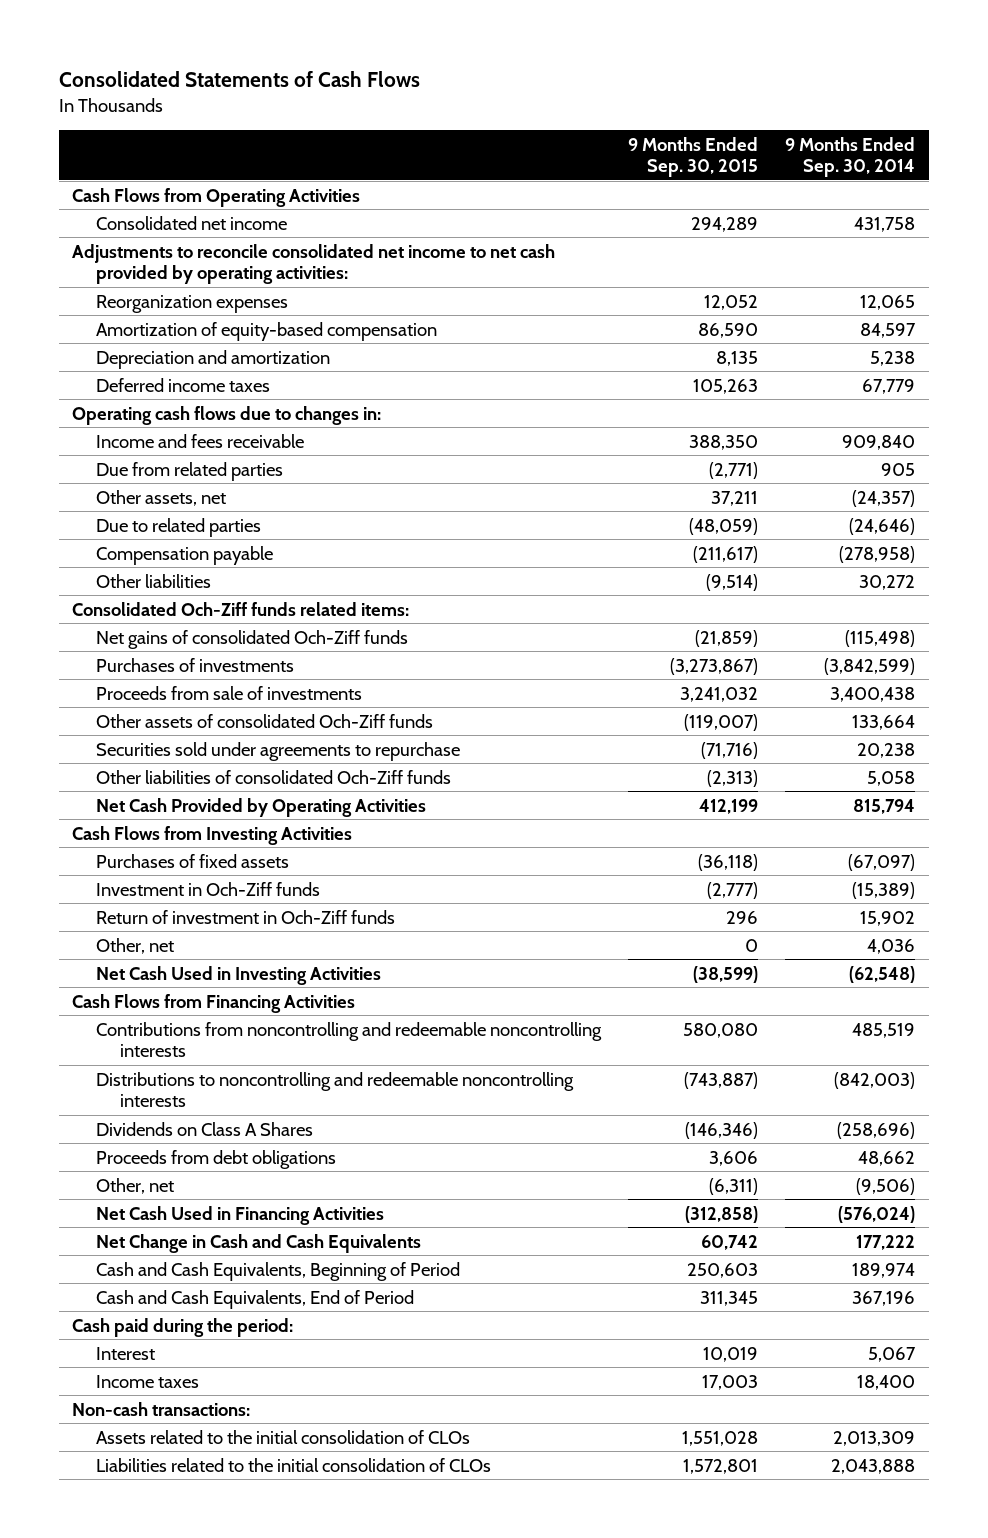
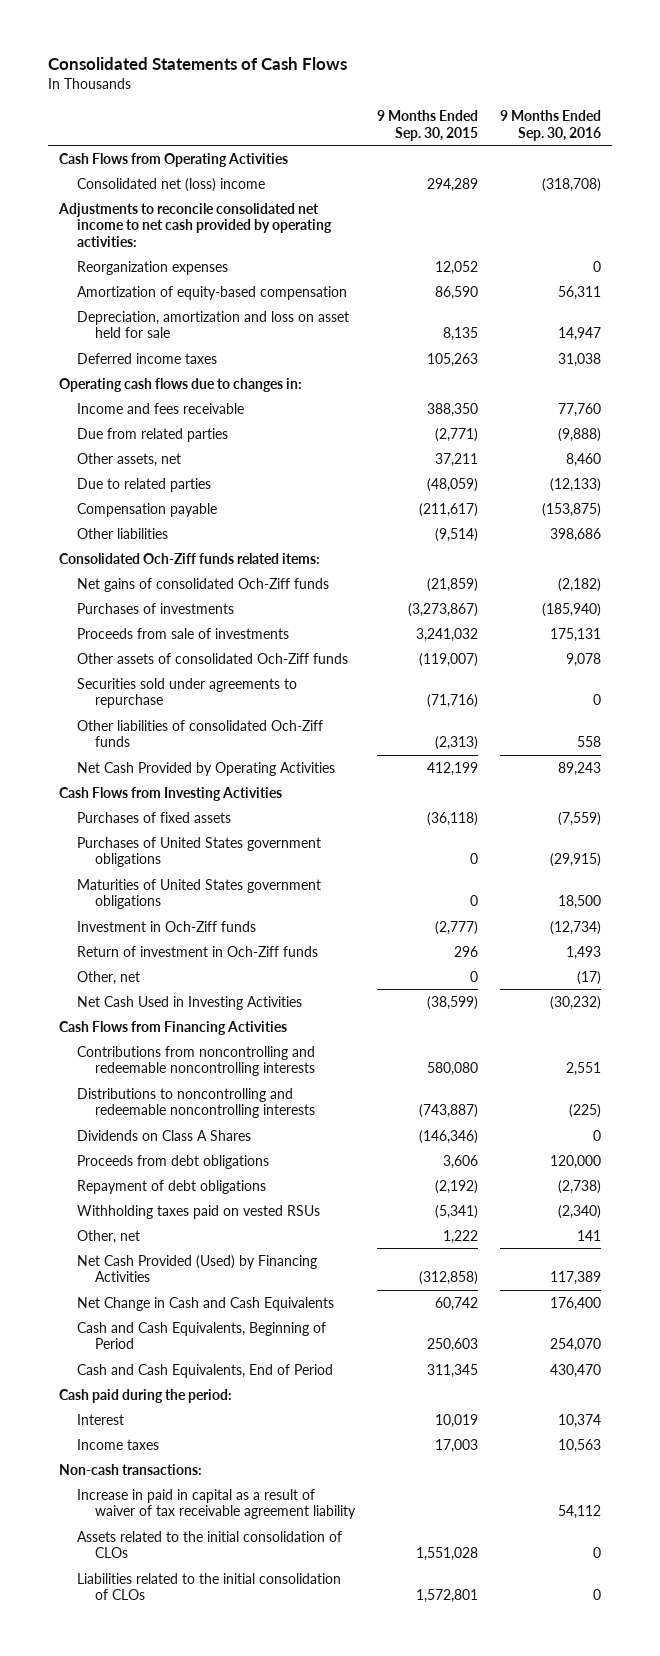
- | 9 Months Ended Sep. 30, 2015 | 9 Months Ended Sep. 30, 2014
+ | 9 Months Ended Sep. 30, 2015 | 9 Months Ended Sep. 30, 2016
- Consolidated net income | 294,289 | 431,758
+ Consolidated net (loss) income | 294,289 | (318,708)
- Depreciation and amortization | 8,135 | 5,238
+ Depreciation, amortization and loss on asset held for sale | 8,135 | 14,947
+ Purchases of United States government obligations | 0 | (29,915)
+ Maturities of United States government obligations | 0 | 18,500
- Other, net | (6,311) | (9,506)
- Net Cash Used in Financing Activities | (312,858) | (576,024)
+ Repayment of debt obligations | (2,192) | (2,738)
+ Withholding taxes paid on vested RSUs | (5,341) | (2,340)
+ Other, net | 1,222 | 141
+ Net Cash Provided (Used) by Financing Activities | (312,858) | 117,389
+ Increase in paid in capital as a result of waiver of tax receivable agreement liability | | 54,112

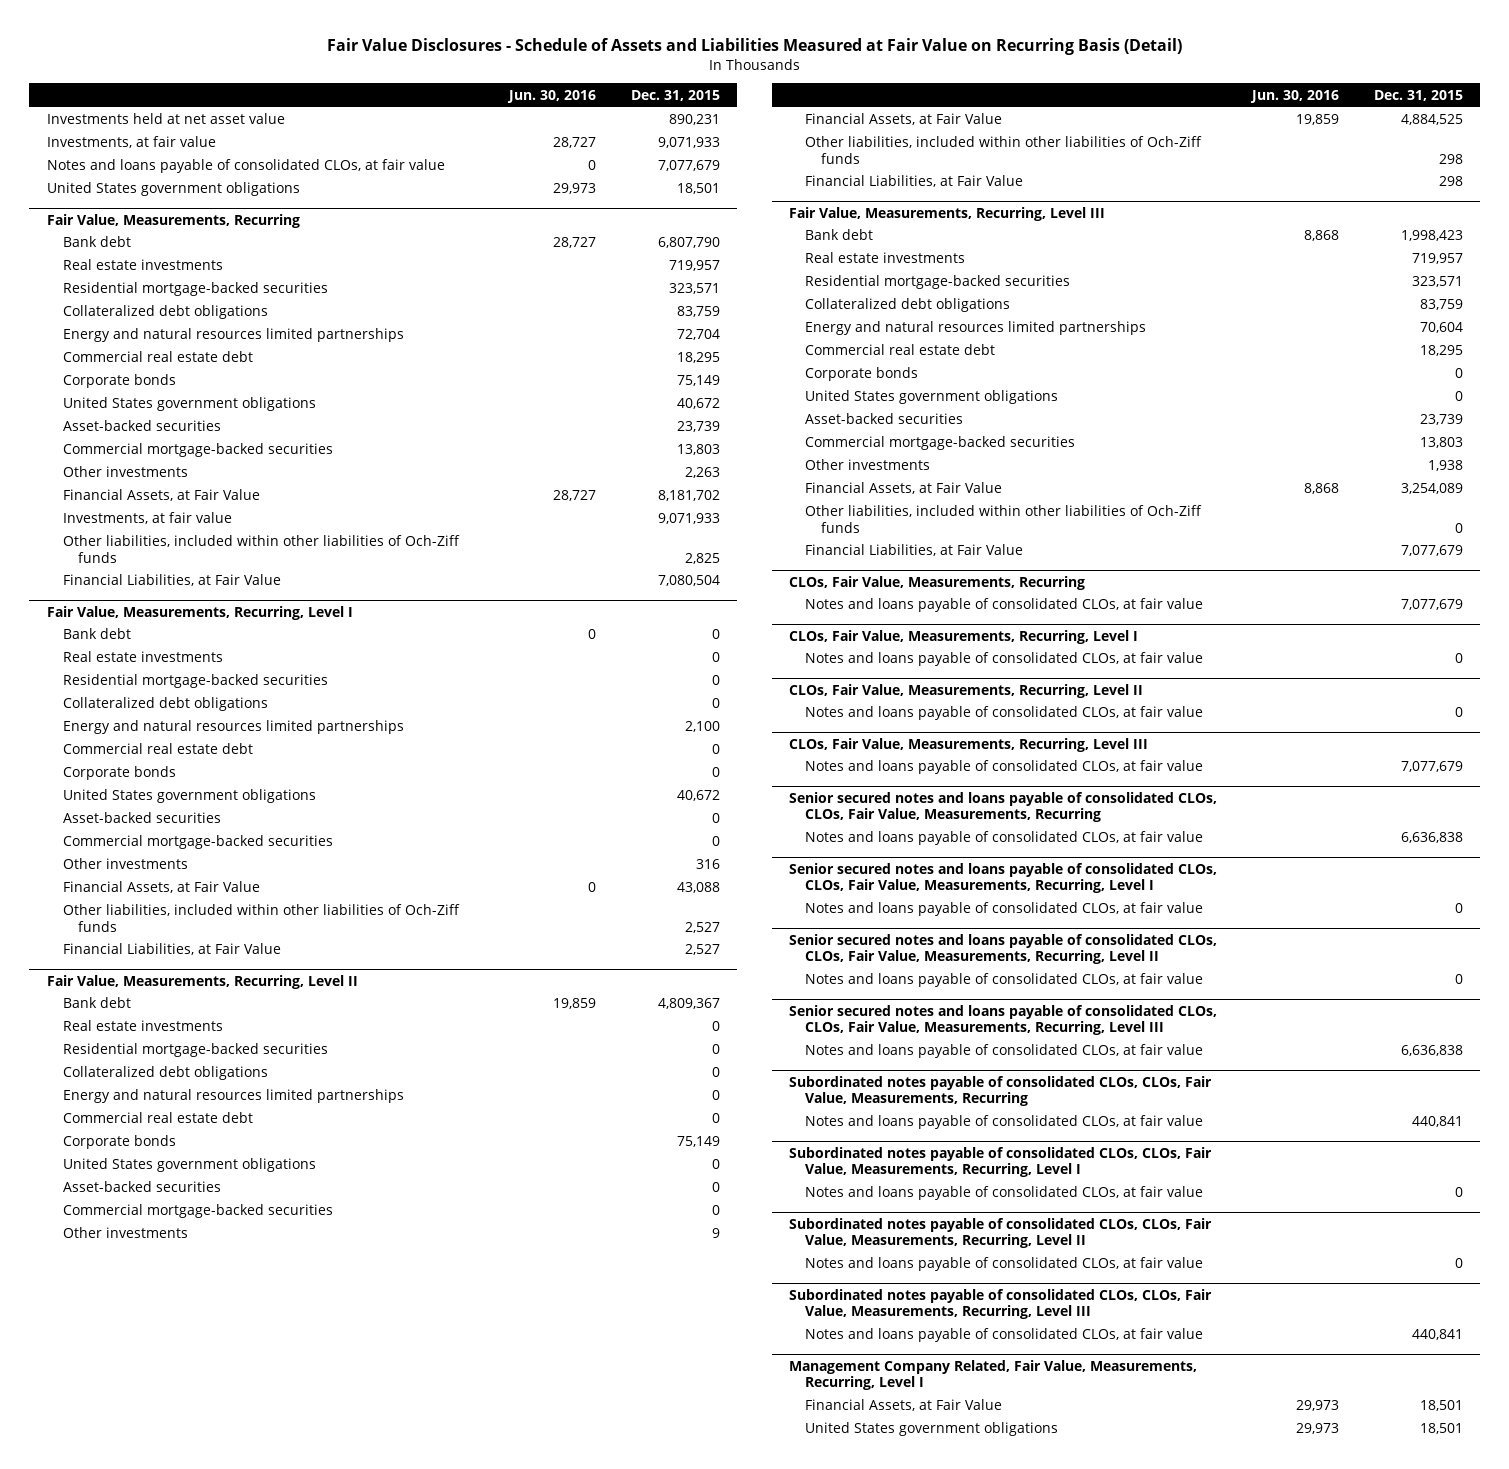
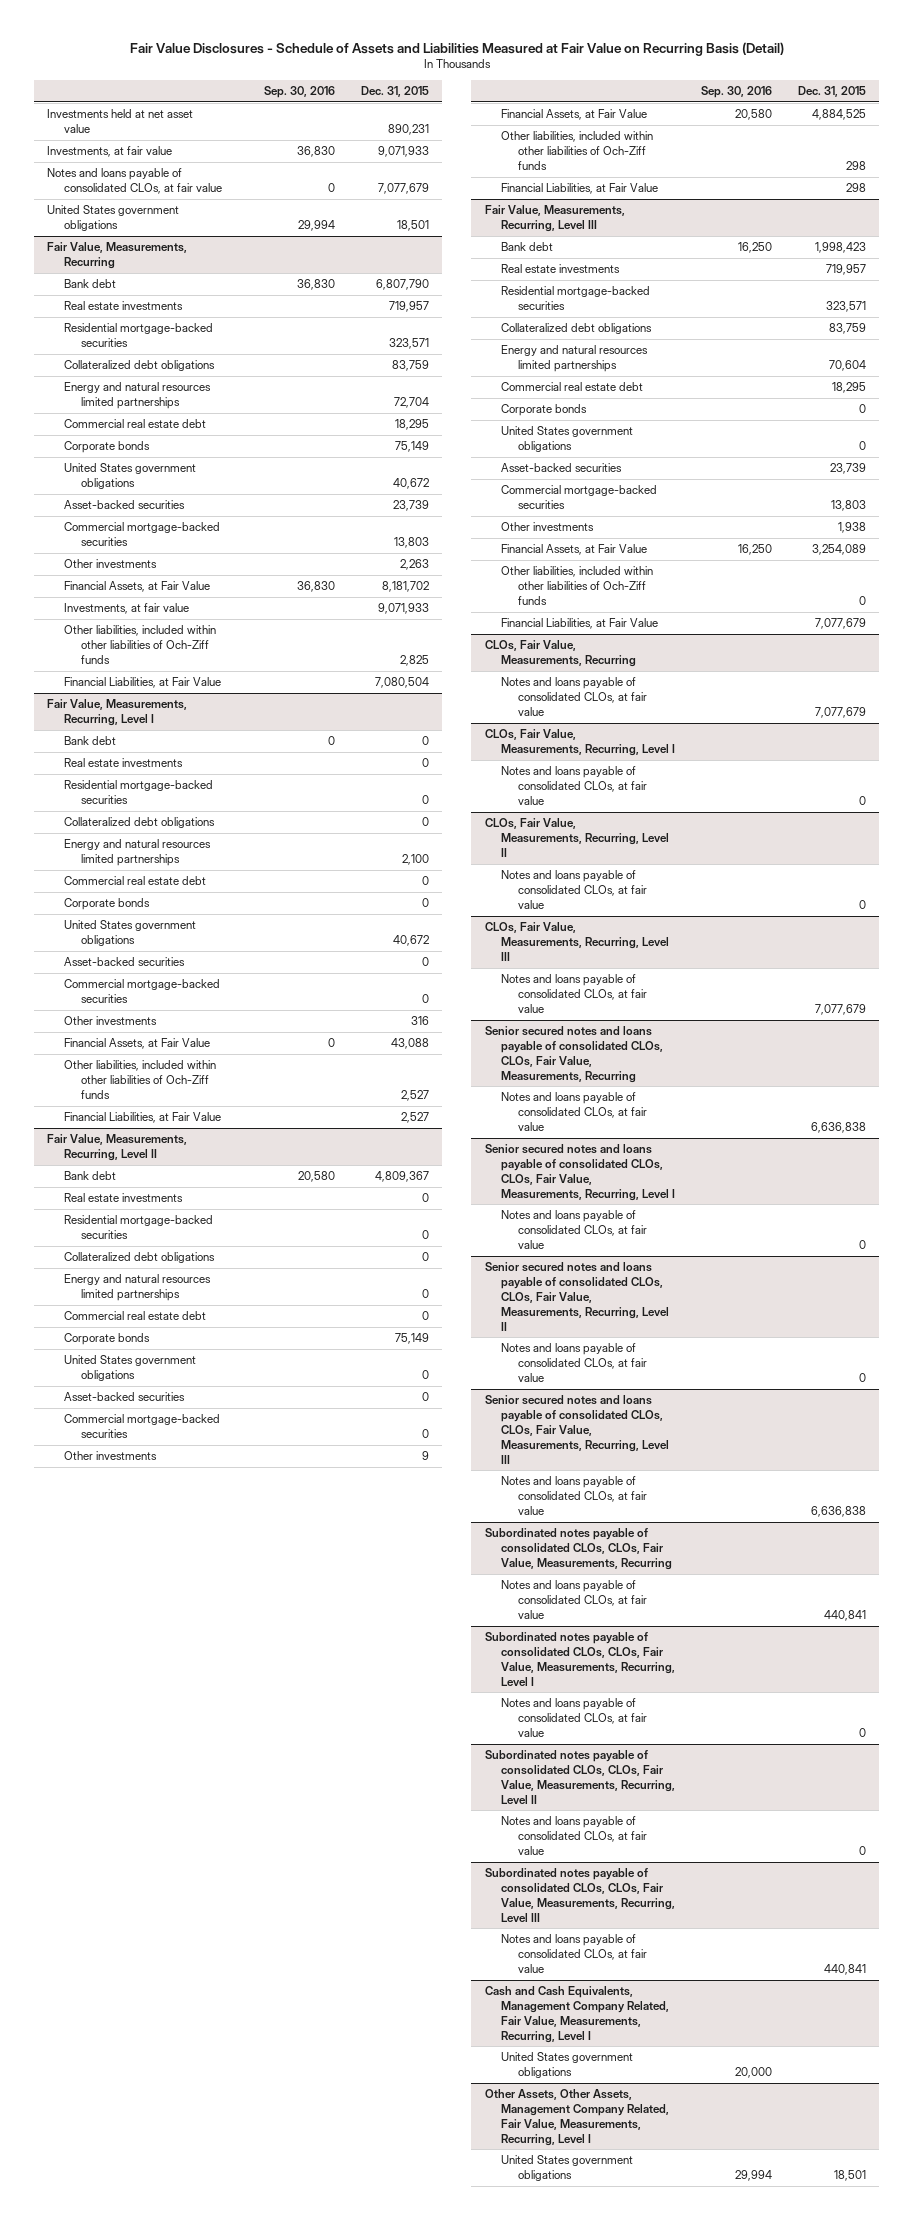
- | Jun. 30, 2016 | Dec. 31, 2015
+ | Sep. 30, 2016 | Dec. 31, 2015
- Management Company Related, Fair Value, Measurements, Recurring, Level I
- Financial Assets, at Fair Value | 29,973 | 18,501
+ Cash and Cash Equivalents, Management Company Related, Fair Value, Measurements, Recurring, Level I
+ United States government obligations | 20,000 |
+ Other Assets, Other Assets, Management Company Related, Fair Value, Measurements, Recurring, Level I

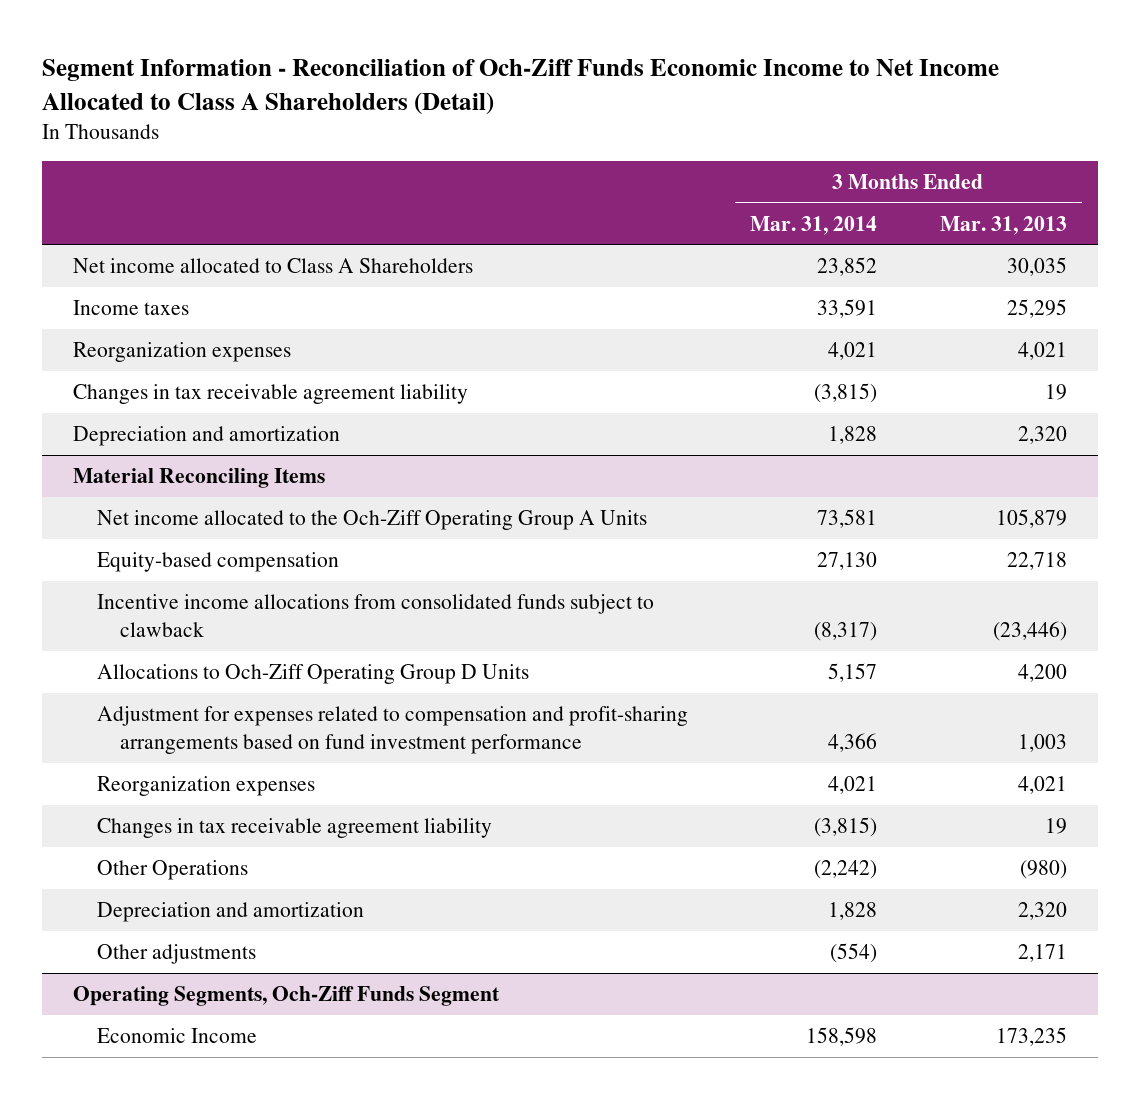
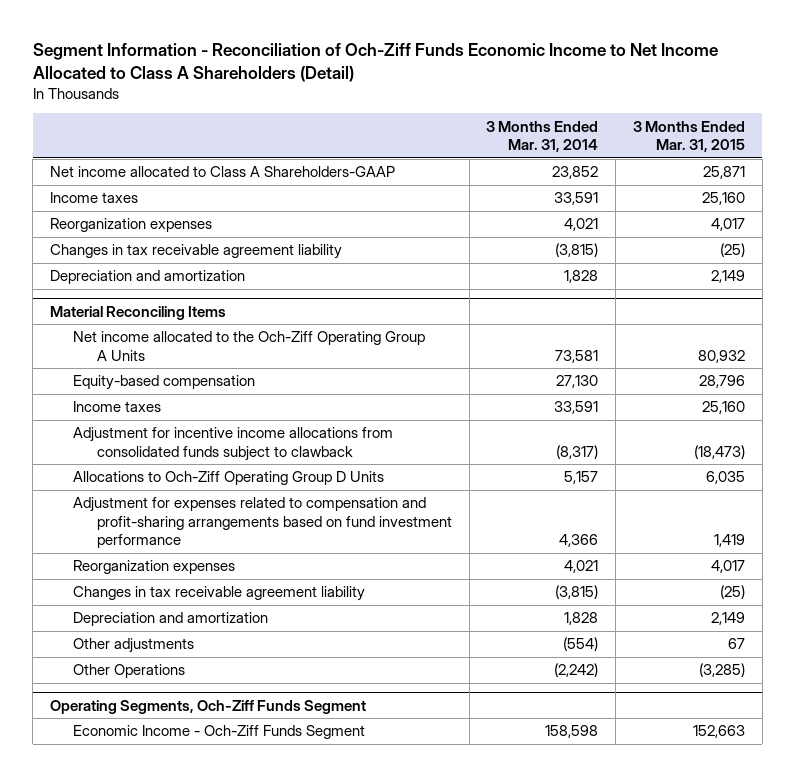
- | 3 Months Ended Mar. 31, 2014 | 3 Months Ended Mar. 31, 2013
+ | 3 Months Ended Mar. 31, 2014 | 3 Months Ended Mar. 31, 2015
- Net income allocated to Class A Shareholders | 23,852 | 30,035
+ Net income allocated to Class A Shareholders-GAAP | 23,852 | 25,871
@ Material Reconciling Items
- Incentive income allocations from consolidated funds subject to clawback | (8,317) | (23,446)
+ Income taxes | 33,591 | 25,160
+ Adjustment for incentive income allocations from consolidated funds subject to clawback | (8,317) | (18,473)
moved down: Other Operations | (2,242) | (3,285)
@ Operating Segments, Och-Ziff Funds Segment
- Economic Income | 158,598 | 173,235
+ Economic Income - Och-Ziff Funds Segment | 158,598 | 152,663

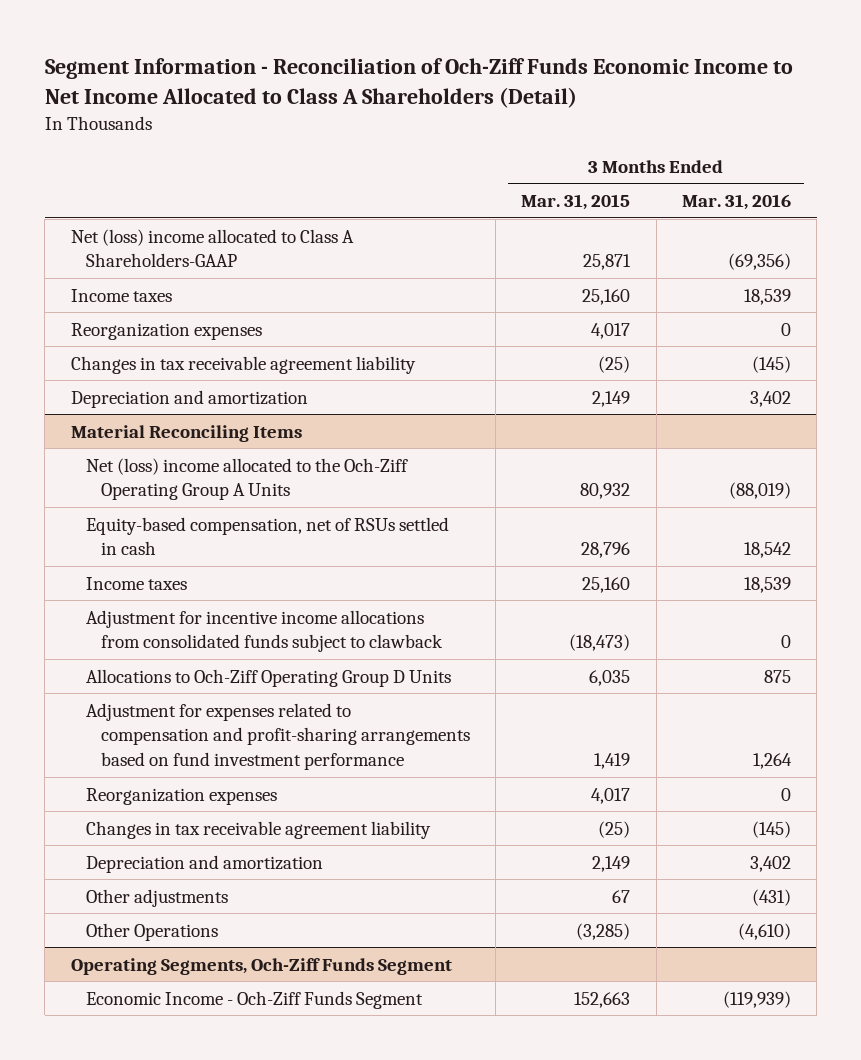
- | 3 Months Ended Mar. 31, 2014 | 3 Months Ended Mar. 31, 2015
+ | 3 Months Ended Mar. 31, 2015 | 3 Months Ended Mar. 31, 2016
- Net income allocated to Class A Shareholders-GAAP | 23,852 | 25,871
+ Net (loss) income allocated to Class A Shareholders-GAAP | 25,871 | (69,356)
@ Material Reconciling Items
- Net income allocated to the Och-Ziff Operating Group A Units | 73,581 | 80,932
- Equity-based compensation | 27,130 | 28,796
+ Net (loss) income allocated to the Och-Ziff Operating Group A Units | 80,932 | (88,019)
+ Equity-based compensation, net of RSUs settled in cash | 28,796 | 18,542

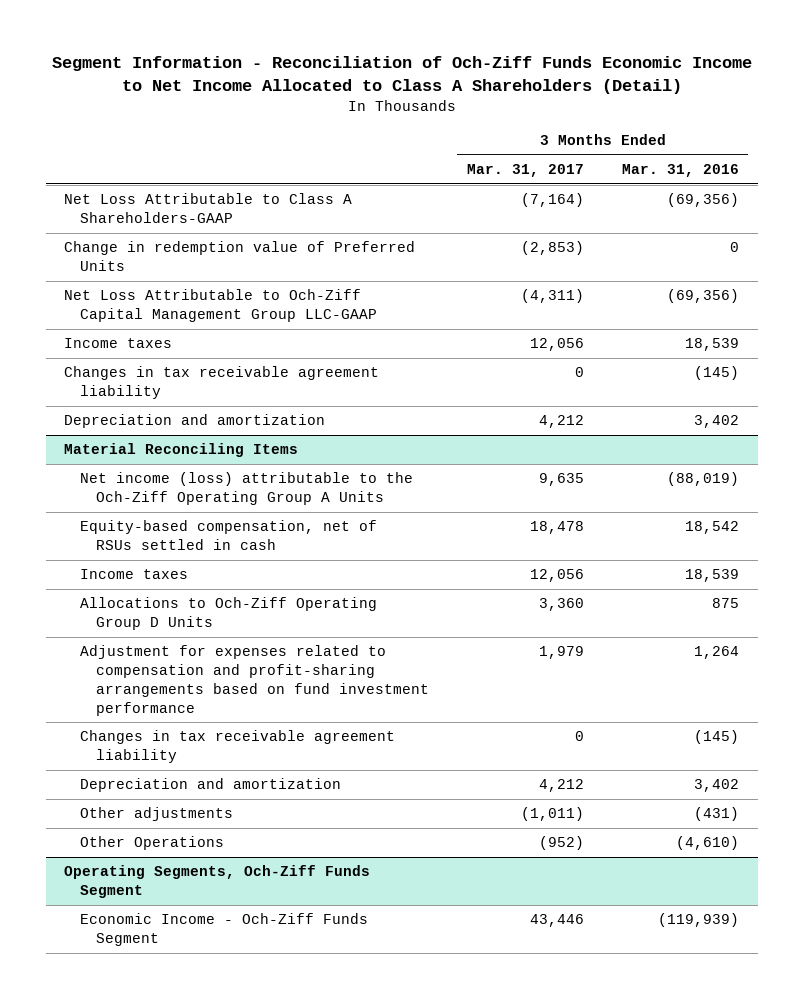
- | 3 Months Ended Mar. 31, 2015 | 3 Months Ended Mar. 31, 2016
+ | 3 Months Ended Mar. 31, 2017 | 3 Months Ended Mar. 31, 2016
- Net (loss) income allocated to Class A Shareholders-GAAP | 25,871 | (69,356)
+ Net Loss Attributable to Class A Shareholders-GAAP | (7,164) | (69,356)
+ Change in redemption value of Preferred Units | (2,853) | 0
+ Net Loss Attributable to Och-Ziff Capital Management Group LLC-GAAP | (4,311) | (69,356)
- Reorganization expenses | 4,017 | 0
@ Material Reconciling Items
- Net (loss) income allocated to the Och-Ziff Operating Group A Units | 80,932 | (88,019)
+ Net income (loss) attributable to the Och-Ziff Operating Group A Units | 9,635 | (88,019)
- Adjustment for incentive income allocations from consolidated funds subject to clawback | (18,473) | 0
- Reorganization expenses | 4,017 | 0

